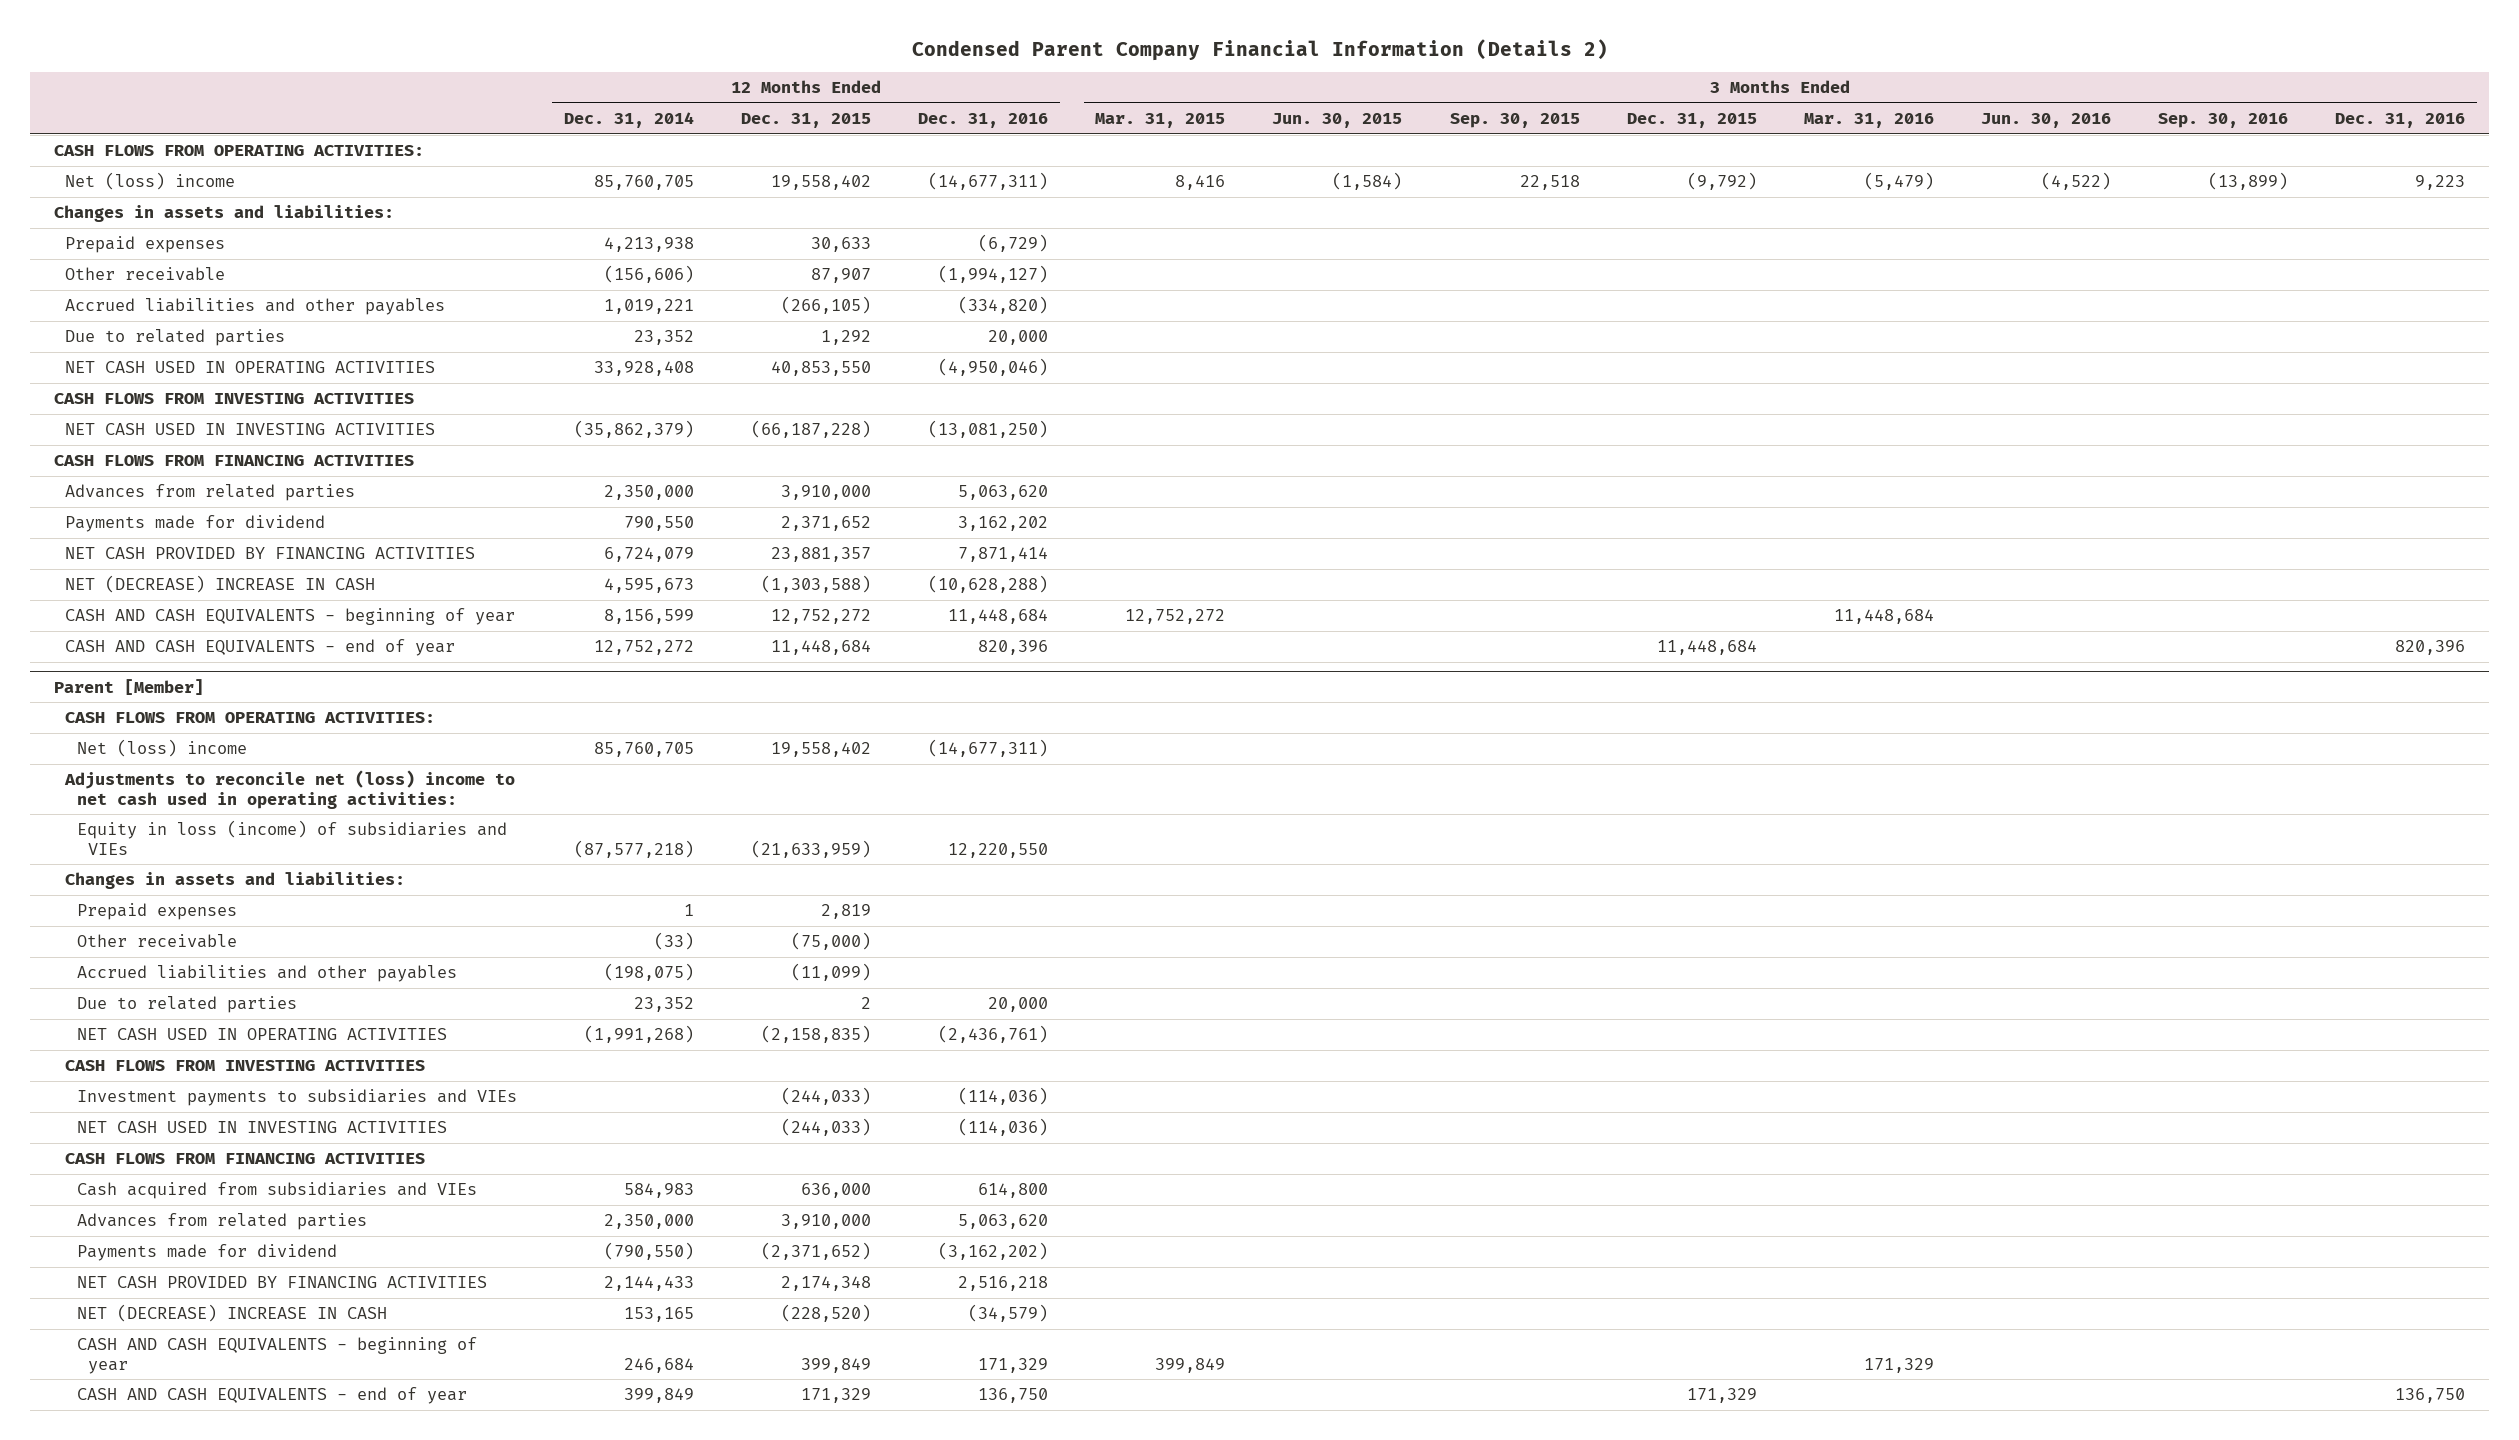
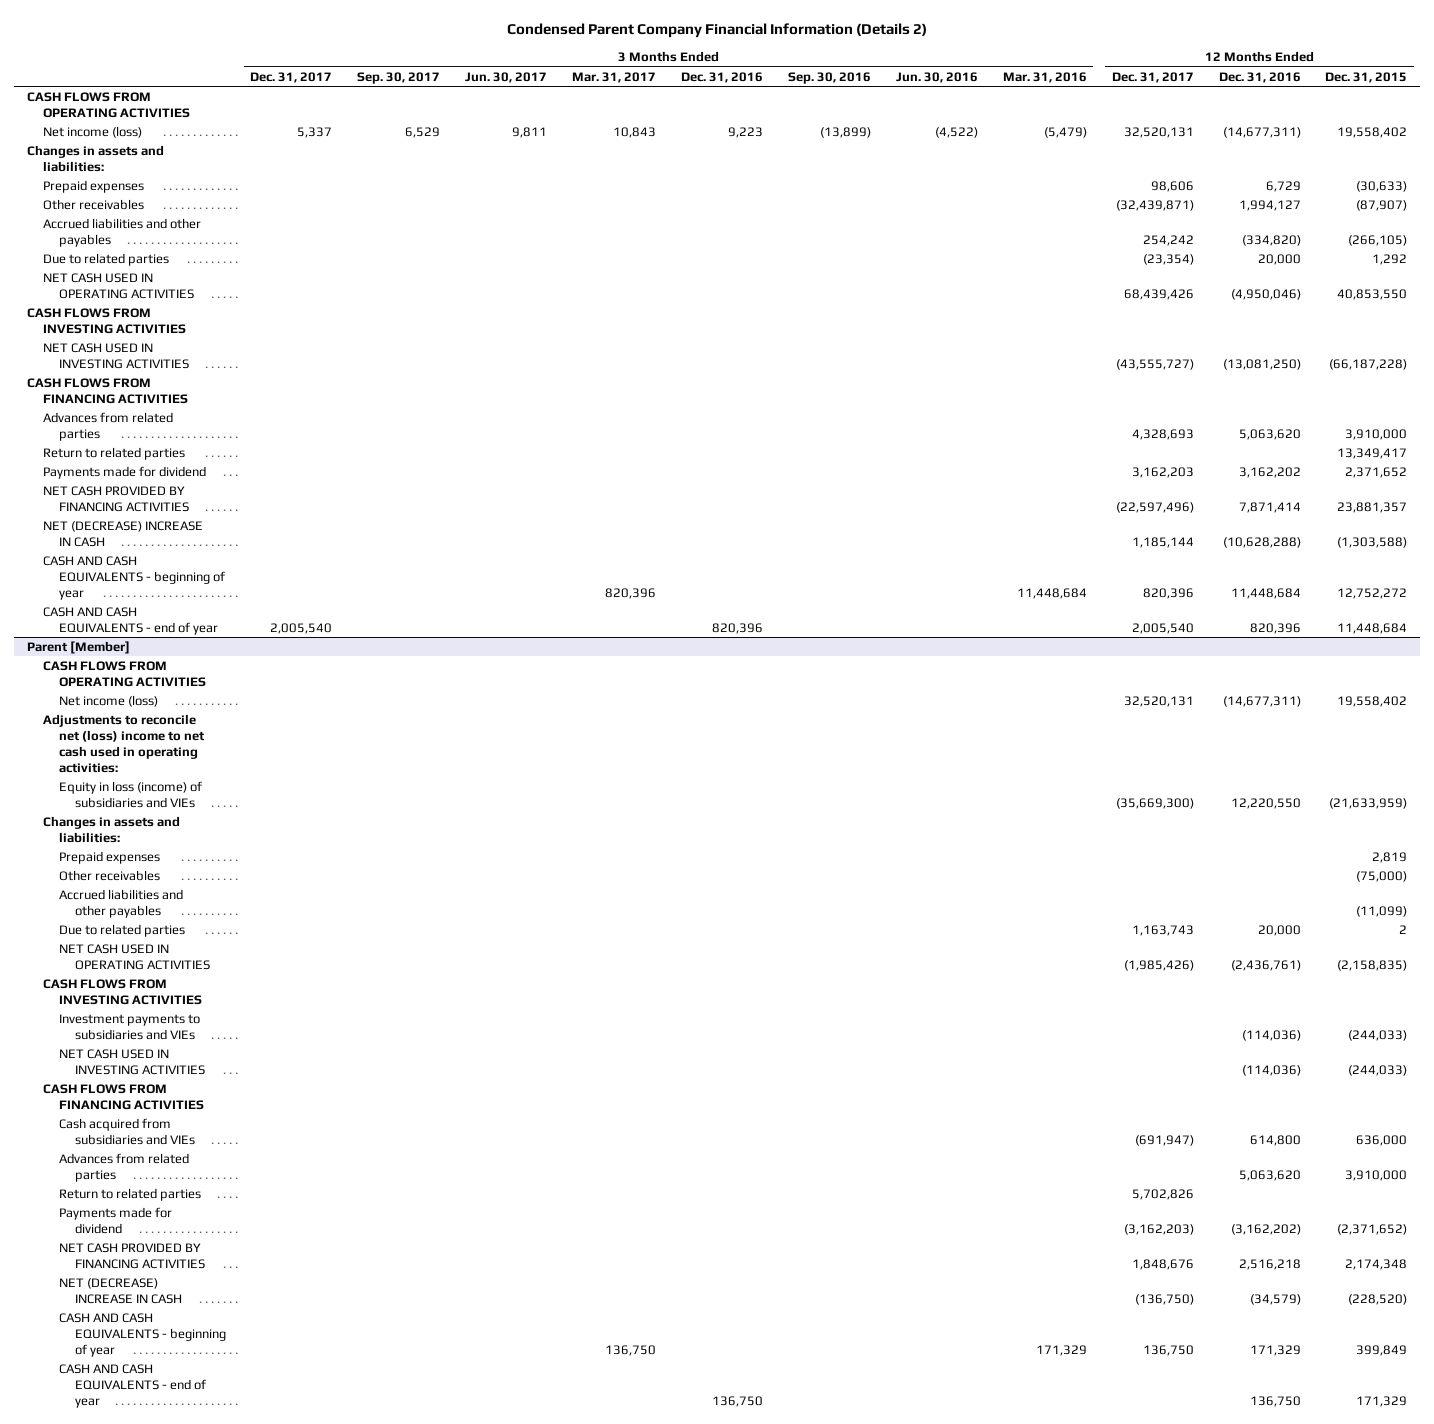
- | 12 Months Ended Dec. 31, 2014 | 12 Months Ended Dec. 31, 2015 | 12 Months Ended Dec. 31, 2016 | 3 Months Ended Mar. 31, 2015 | 3 Months Ended Jun. 30, 2015 | 3 Months Ended Sep. 30, 2015 | 3 Months Ended Dec. 31, 2015 | 3 Months Ended Mar. 31, 2016 | 3 Months Ended Jun. 30, 2016 | 3 Months Ended Sep. 30, 2016 | 3 Months Ended Dec. 31, 2016
+ | 3 Months Ended Dec. 31, 2017 | 3 Months Ended Sep. 30, 2017 | 3 Months Ended Jun. 30, 2017 | 3 Months Ended Mar. 31, 2017 | 3 Months Ended Dec. 31, 2016 | 3 Months Ended Sep. 30, 2016 | 3 Months Ended Jun. 30, 2016 | 3 Months Ended Mar. 31, 2016 | 12 Months Ended Dec. 31, 2017 | 12 Months Ended Dec. 31, 2016 | 12 Months Ended Dec. 31, 2015
- CASH FLOWS FROM OPERATING ACTIVITIES:
- Net (loss) income | 85,760,705 | 19,558,402 | (14,677,311) | 8,416 | (1,584) | 22,518 | (9,792) | (5,479) | (4,522) | (13,899) | 9,223
+ CASH FLOWS FROM OPERATING ACTIVITIES
+ Net income (loss) | 5,337 | 6,529 | 9,811 | 10,843 | 9,223 | (13,899) | (4,522) | (5,479) | 32,520,131 | (14,677,311) | 19,558,402
- Prepaid expenses | 4,213,938 | 30,633 | (6,729) | | | | | | | |
- Other receivable | (156,606) | 87,907 | (1,994,127) | | | | | | | |
+ Prepaid expenses | | | | | | | | | 98,606 | 6,729 | (30,633)
+ Other receivables | | | | | | | | | (32,439,871) | 1,994,127 | (87,907)
+ Return to related parties | | | | | | | | | | | 13,349,417
@ Parent [Member]
- CASH FLOWS FROM OPERATING ACTIVITIES:
- Net (loss) income | 85,760,705 | 19,558,402 | (14,677,311) | | | | | | | |
+ CASH FLOWS FROM OPERATING ACTIVITIES
+ Net income (loss) | | | | | | | | | 32,520,131 | (14,677,311) | 19,558,402
- Other receivable | (33) | (75,000) | | | | | | | | |
+ Other receivables | | | | | | | | | | | (75,000)
+ Return to related parties | | | | | | | | | 5,702,826 | |

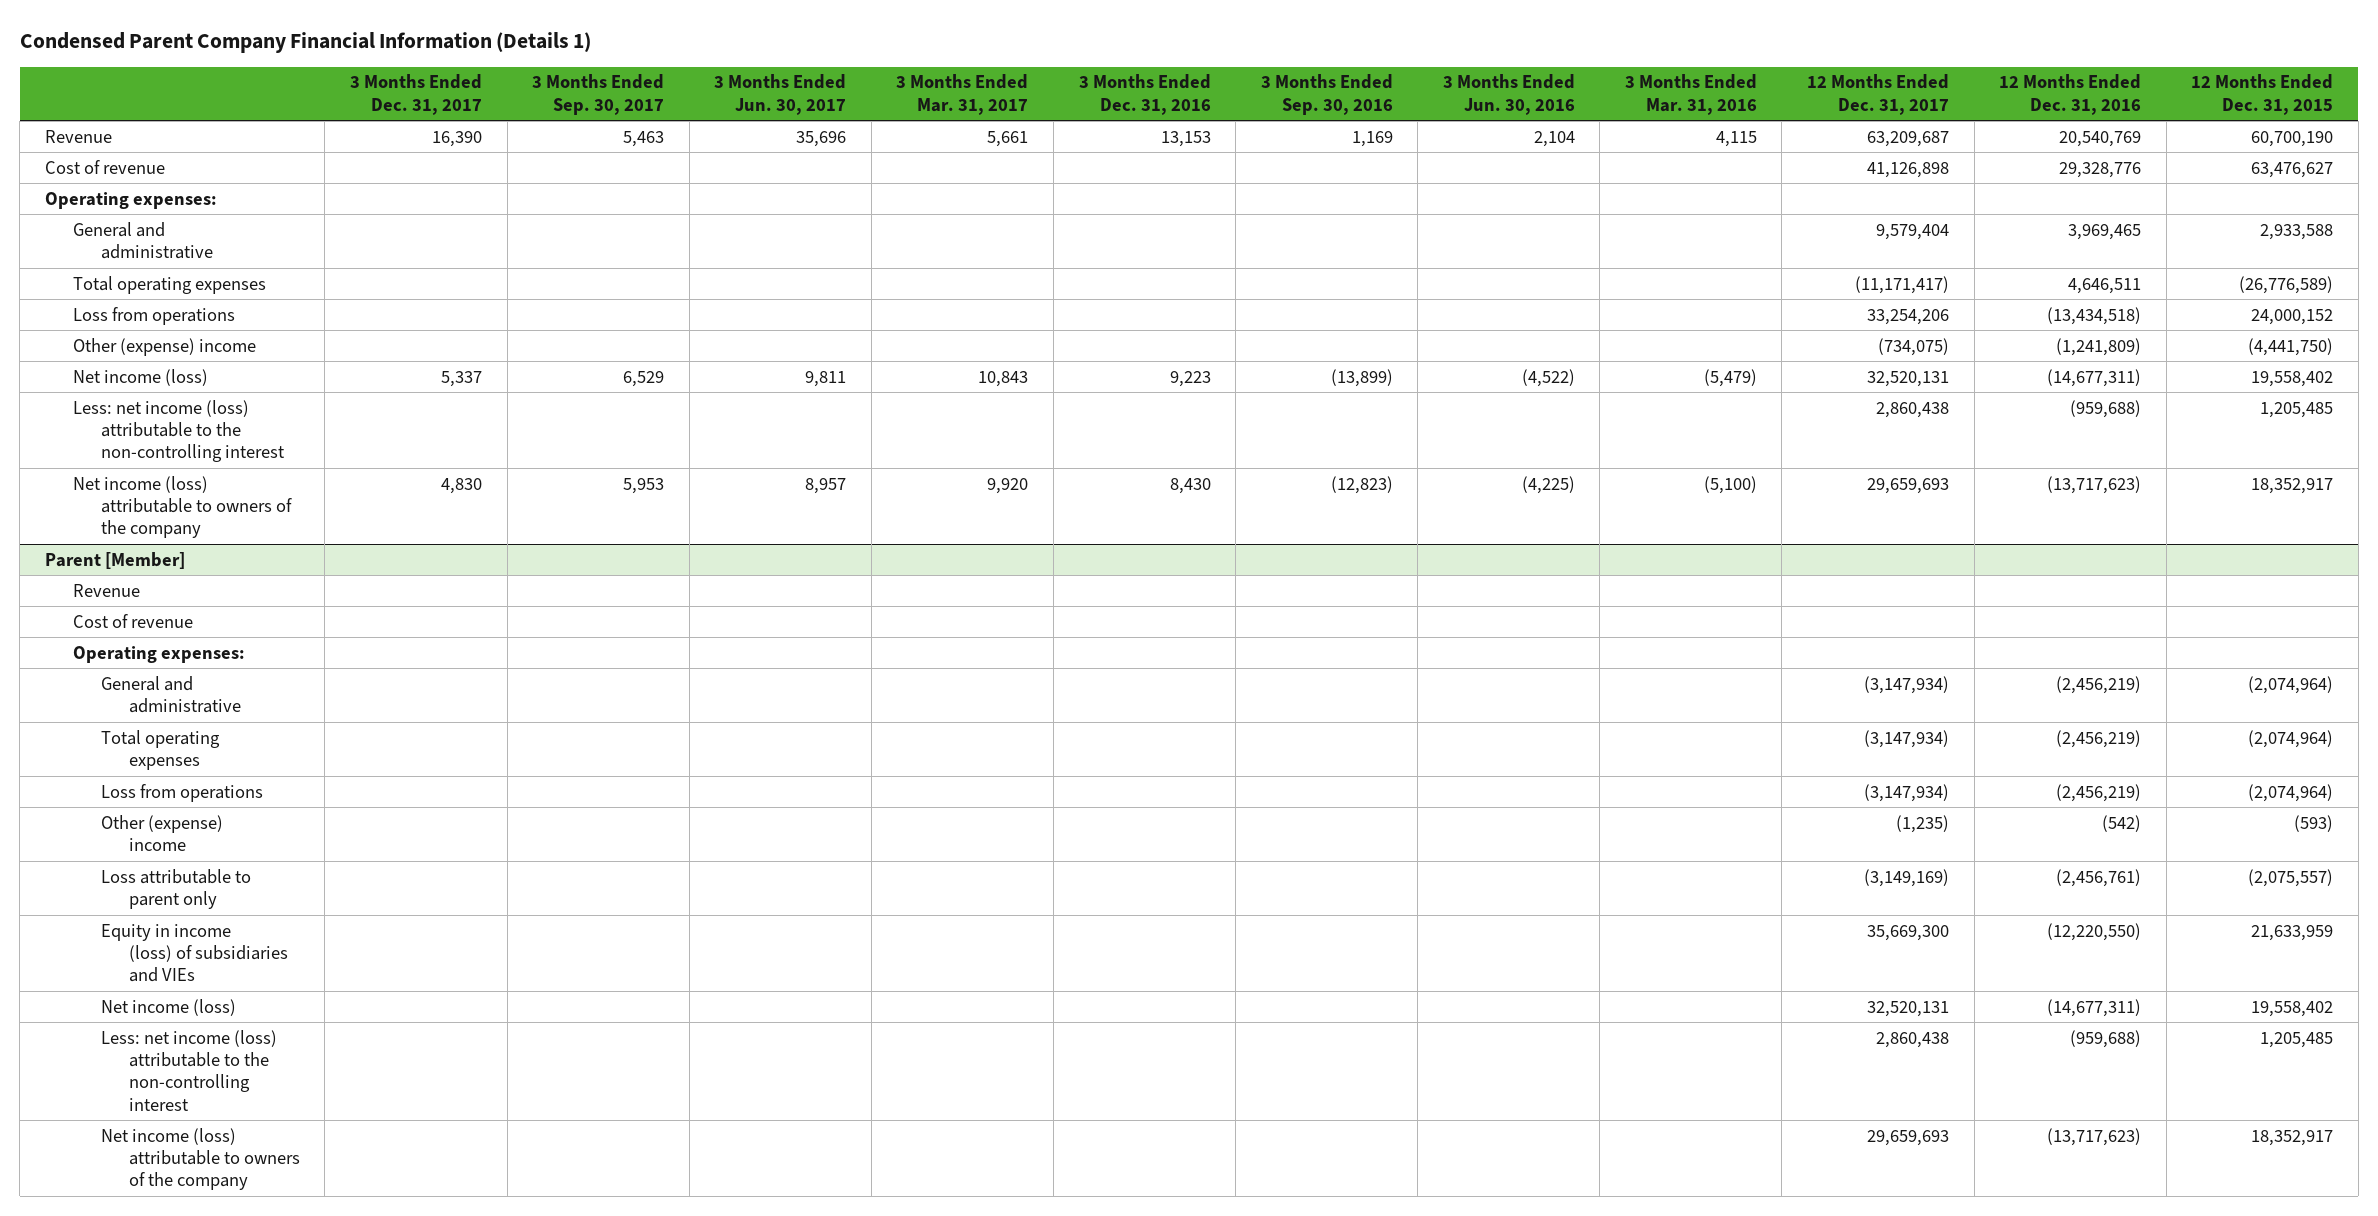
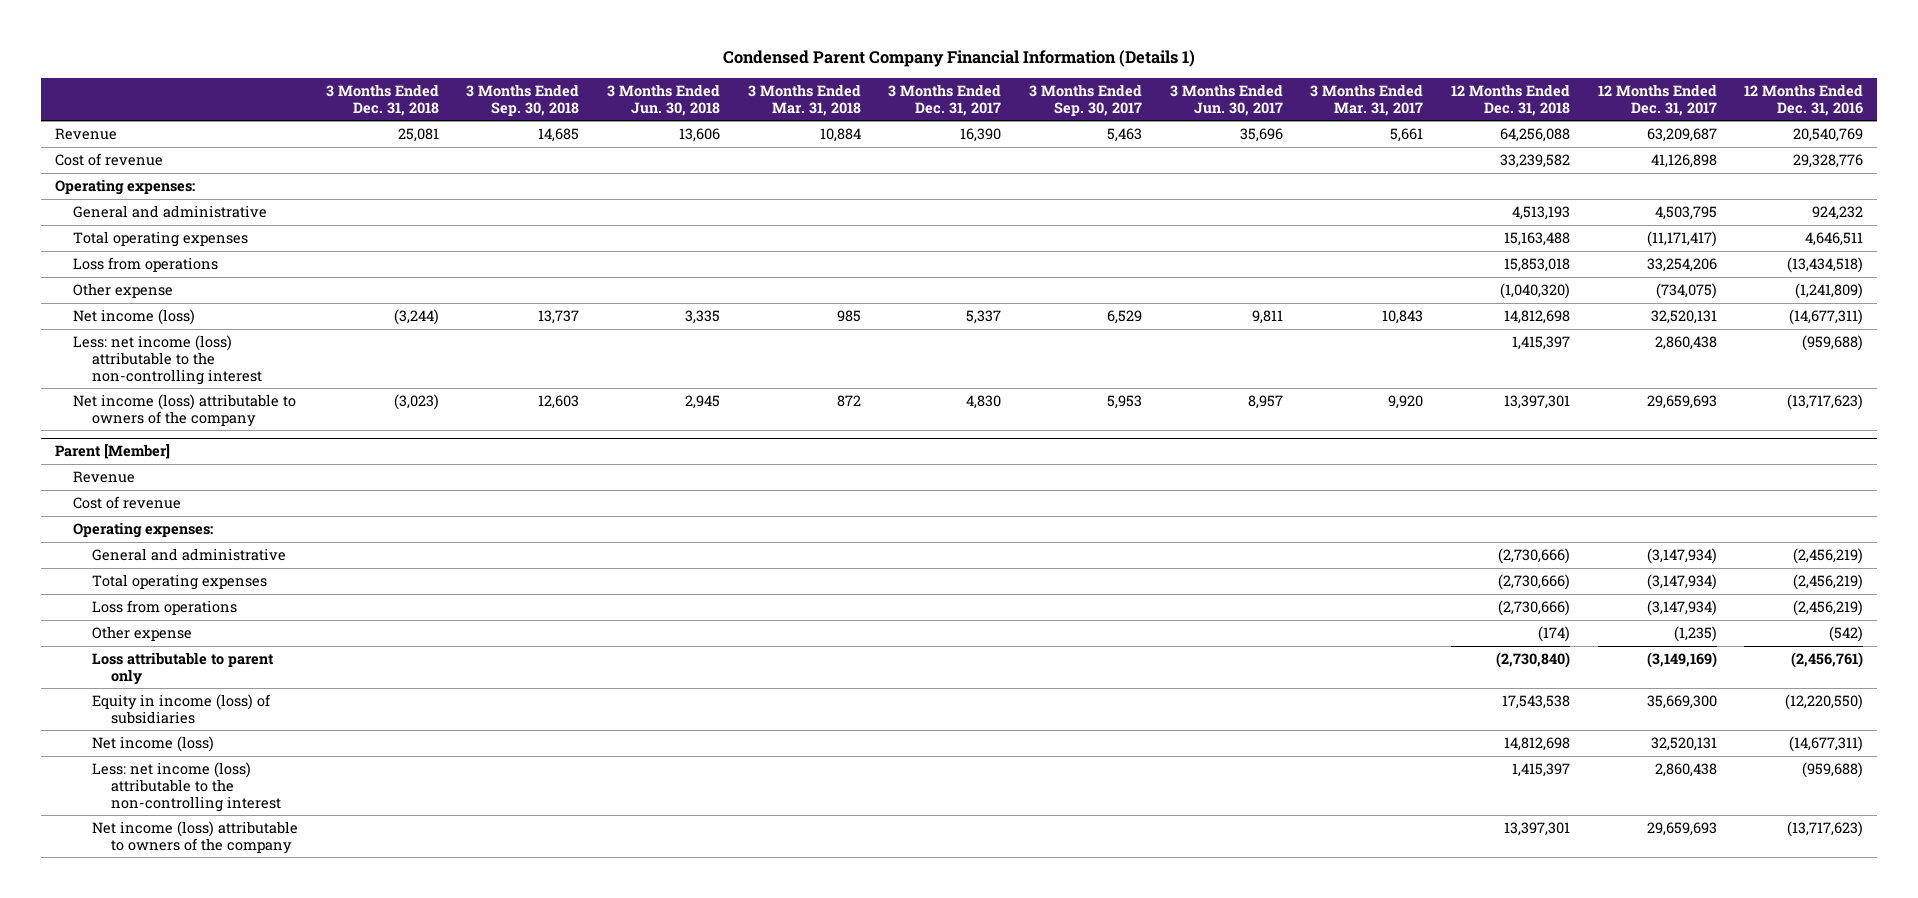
- | 3 Months Ended Dec. 31, 2017 | 3 Months Ended Sep. 30, 2017 | 3 Months Ended Jun. 30, 2017 | 3 Months Ended Mar. 31, 2017 | 3 Months Ended Dec. 31, 2016 | 3 Months Ended Sep. 30, 2016 | 3 Months Ended Jun. 30, 2016 | 3 Months Ended Mar. 31, 2016 | 12 Months Ended Dec. 31, 2017 | 12 Months Ended Dec. 31, 2016 | 12 Months Ended Dec. 31, 2015
+ | 3 Months Ended Dec. 31, 2018 | 3 Months Ended Sep. 30, 2018 | 3 Months Ended Jun. 30, 2018 | 3 Months Ended Mar. 31, 2018 | 3 Months Ended Dec. 31, 2017 | 3 Months Ended Sep. 30, 2017 | 3 Months Ended Jun. 30, 2017 | 3 Months Ended Mar. 31, 2017 | 12 Months Ended Dec. 31, 2018 | 12 Months Ended Dec. 31, 2017 | 12 Months Ended Dec. 31, 2016
- General and administrative | | | | | | | | | 9,579,404 | 3,969,465 | 2,933,588
+ General and administrative | | | | | | | | | 4,513,193 | 4,503,795 | 924,232
- Other (expense) income | | | | | | | | | (734,075) | (1,241,809) | (4,441,750)
+ Other expense | | | | | | | | | (1,040,320) | (734,075) | (1,241,809)
@ Parent [Member]
- Other (expense) income | | | | | | | | | (1,235) | (542) | (593)
+ Other expense | | | | | | | | | (174) | (1,235) | (542)
- Equity in income (loss) of subsidiaries and VIEs | | | | | | | | | 35,669,300 | (12,220,550) | 21,633,959
+ Equity in income (loss) of subsidiaries | | | | | | | | | 17,543,538 | 35,669,300 | (12,220,550)

